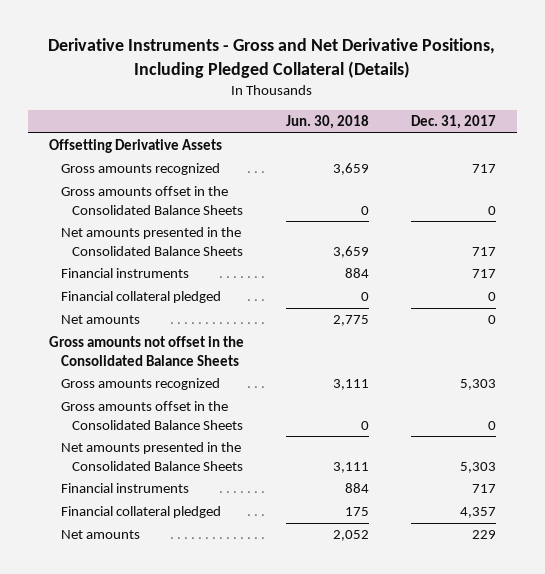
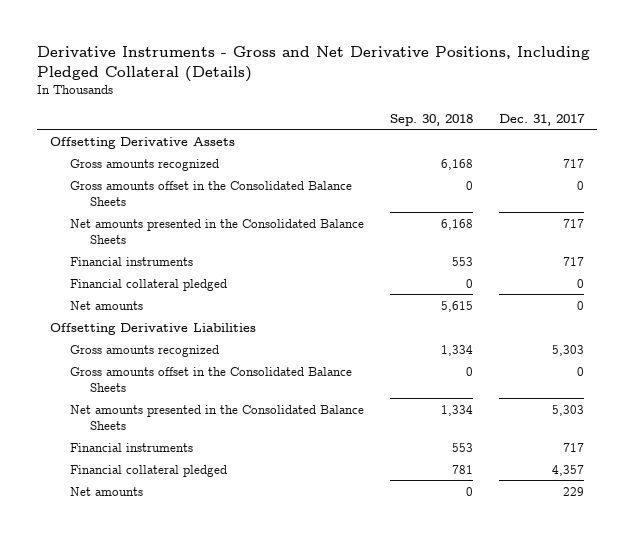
- | Jun. 30, 2018 | Dec. 31, 2017
+ | Sep. 30, 2018 | Dec. 31, 2017
- Gross amounts not offset in the Consolidated Balance Sheets
+ Offsetting Derivative Liabilities

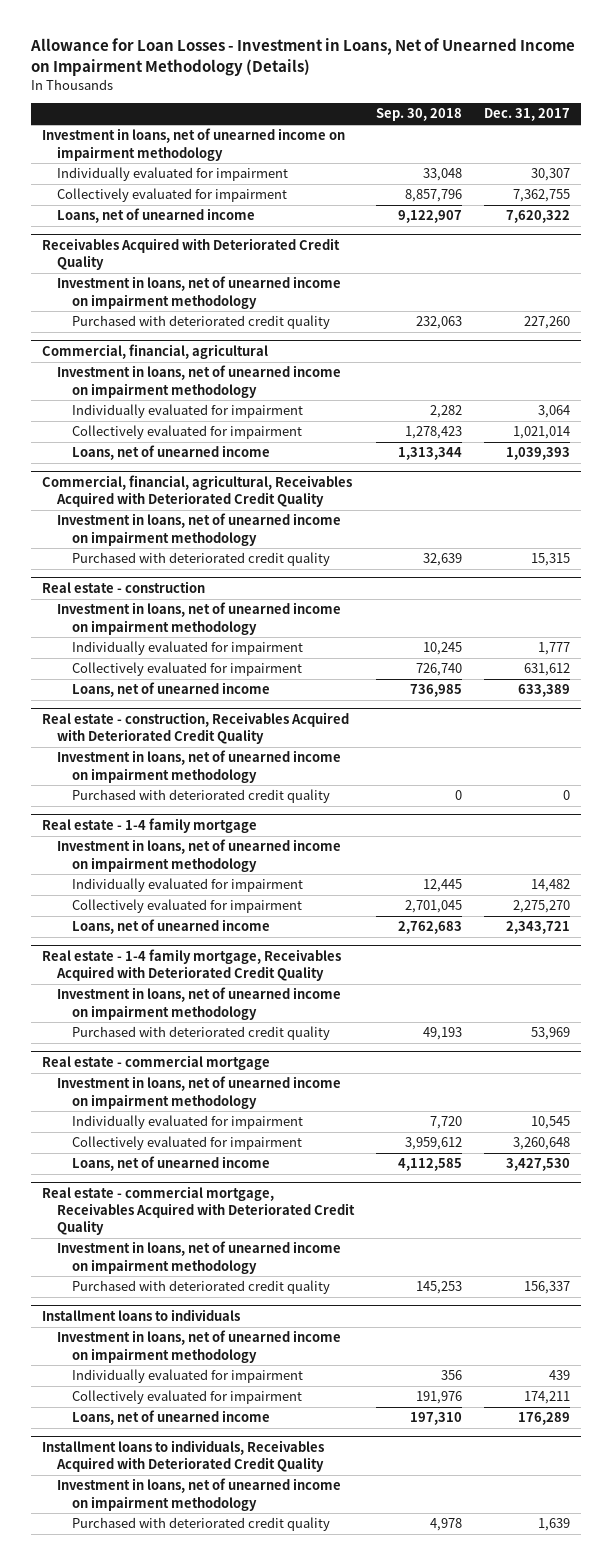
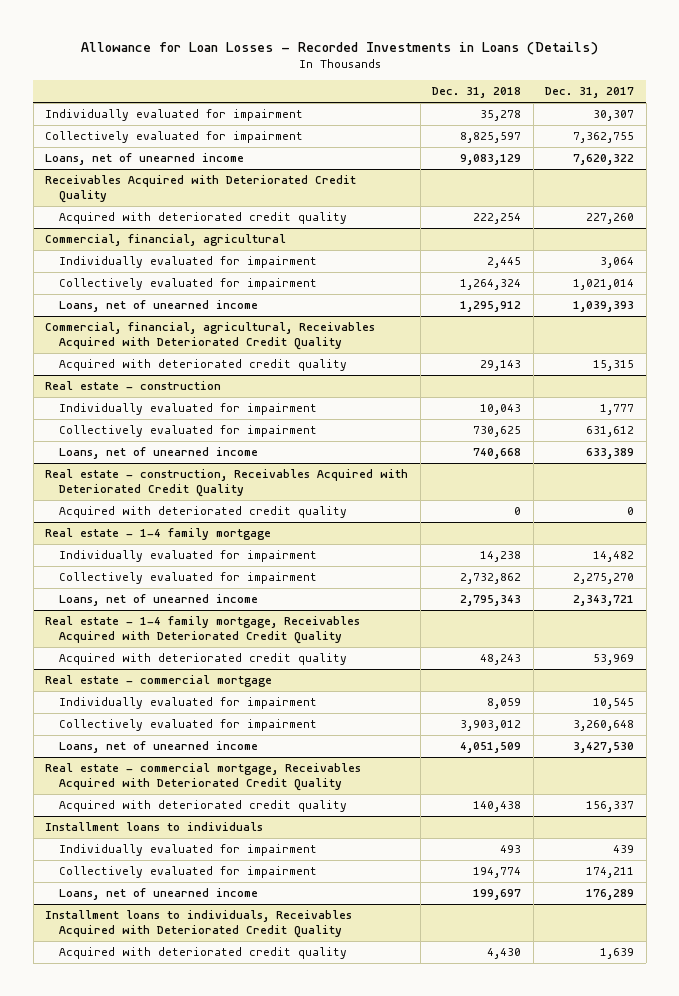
- Allowance for Loan Losses - Investment in Loans, Net of Unearned Income on Impairment Methodology (Details)
+ Allowance for Loan Losses - Recorded Investments in Loans (Details)
- | Sep. 30, 2018 | Dec. 31, 2017
+ | Dec. 31, 2018 | Dec. 31, 2017
- Investment in loans, net of unearned income on impairment methodology
@ Receivables Acquired with Deteriorated Credit Quality
- Investment in loans, net of unearned income on impairment methodology
- Purchased with deteriorated credit quality | 232,063 | 227,260
+ Acquired with deteriorated credit quality | 222,254 | 227,260
@ Commercial, financial, agricultural
- Investment in loans, net of unearned income on impairment methodology
@ Commercial, financial, agricultural, Receivables Acquired with Deteriorated Credit Quality
- Investment in loans, net of unearned income on impairment methodology
- Purchased with deteriorated credit quality | 32,639 | 15,315
+ Acquired with deteriorated credit quality | 29,143 | 15,315
@ Real estate - construction
- Investment in loans, net of unearned income on impairment methodology
@ Real estate - construction, Receivables Acquired with Deteriorated Credit Quality
- Investment in loans, net of unearned income on impairment methodology
- Purchased with deteriorated credit quality | 0 | 0
+ Acquired with deteriorated credit quality | 0 | 0
@ Real estate - 1-4 family mortgage
- Investment in loans, net of unearned income on impairment methodology
@ Real estate - 1-4 family mortgage, Receivables Acquired with Deteriorated Credit Quality
- Investment in loans, net of unearned income on impairment methodology
- Purchased with deteriorated credit quality | 49,193 | 53,969
+ Acquired with deteriorated credit quality | 48,243 | 53,969
@ Real estate - commercial mortgage
- Investment in loans, net of unearned income on impairment methodology
@ Real estate - commercial mortgage, Receivables Acquired with Deteriorated Credit Quality
- Investment in loans, net of unearned income on impairment methodology
- Purchased with deteriorated credit quality | 145,253 | 156,337
+ Acquired with deteriorated credit quality | 140,438 | 156,337
@ Installment loans to individuals
- Investment in loans, net of unearned income on impairment methodology
@ Installment loans to individuals, Receivables Acquired with Deteriorated Credit Quality
- Investment in loans, net of unearned income on impairment methodology
- Purchased with deteriorated credit quality | 4,978 | 1,639
+ Acquired with deteriorated credit quality | 4,430 | 1,639

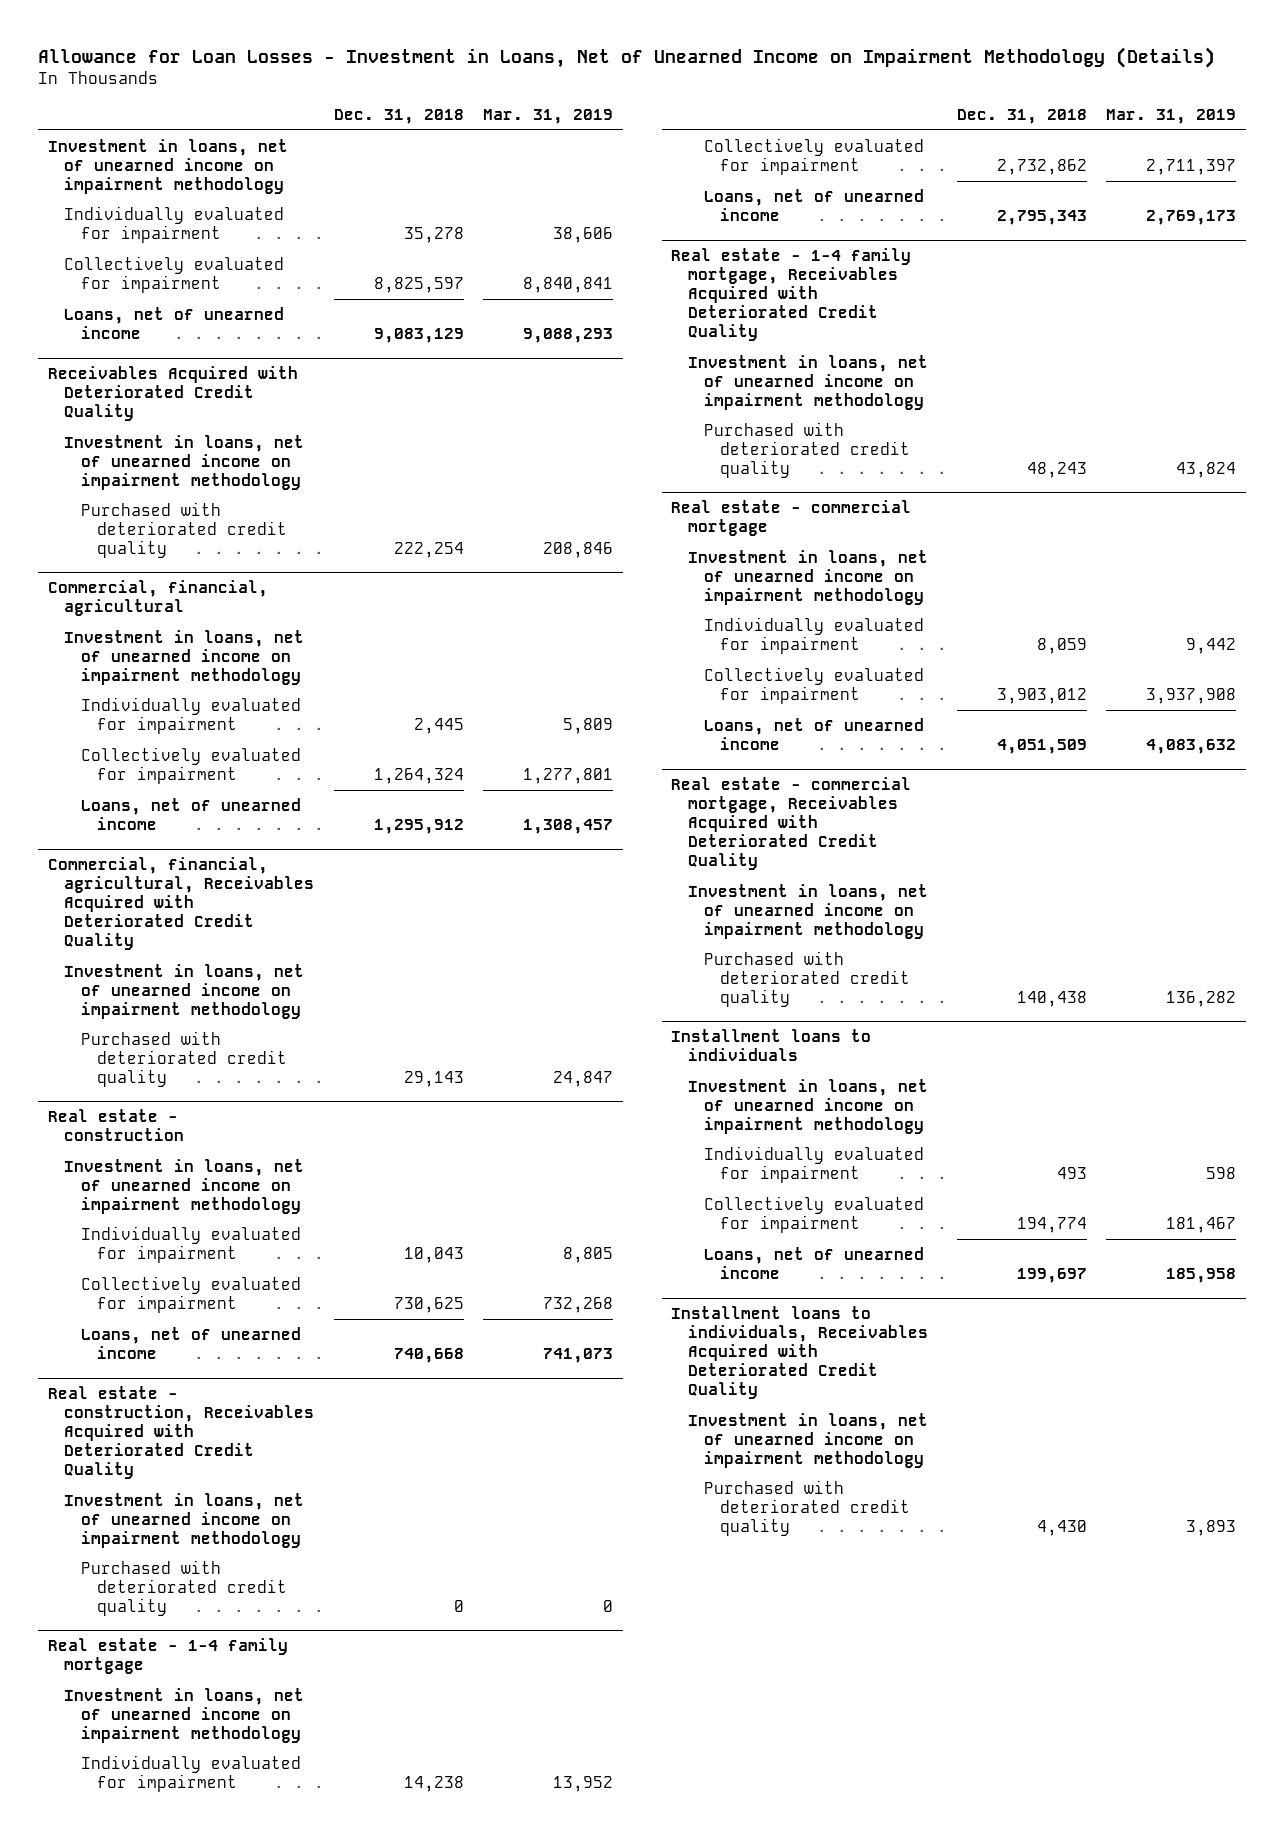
- Allowance for Loan Losses - Recorded Investments in Loans (Details)
+ Allowance for Loan Losses - Investment in Loans, Net of Unearned Income on Impairment Methodology (Details)
- | Dec. 31, 2018 | Dec. 31, 2017
+ | Dec. 31, 2018 | Mar. 31, 2019
+ Investment in loans, net of unearned income on impairment methodology
@ Receivables Acquired with Deteriorated Credit Quality
- Acquired with deteriorated credit quality | 222,254 | 227,260
+ Investment in loans, net of unearned income on impairment methodology
+ Purchased with deteriorated credit quality | 222,254 | 208,846
@ Commercial, financial, agricultural
+ Investment in loans, net of unearned income on impairment methodology
@ Commercial, financial, agricultural, Receivables Acquired with Deteriorated Credit Quality
- Acquired with deteriorated credit quality | 29,143 | 15,315
+ Investment in loans, net of unearned income on impairment methodology
+ Purchased with deteriorated credit quality | 29,143 | 24,847
@ Real estate - construction
+ Investment in loans, net of unearned income on impairment methodology
@ Real estate - construction, Receivables Acquired with Deteriorated Credit Quality
- Acquired with deteriorated credit quality | 0 | 0
+ Investment in loans, net of unearned income on impairment methodology
+ Purchased with deteriorated credit quality | 0 | 0
@ Real estate - 1-4 family mortgage
+ Investment in loans, net of unearned income on impairment methodology
@ Real estate - 1-4 family mortgage, Receivables Acquired with Deteriorated Credit Quality
- Acquired with deteriorated credit quality | 48,243 | 53,969
+ Investment in loans, net of unearned income on impairment methodology
+ Purchased with deteriorated credit quality | 48,243 | 43,824
@ Real estate - commercial mortgage
+ Investment in loans, net of unearned income on impairment methodology
@ Real estate - commercial mortgage, Receivables Acquired with Deteriorated Credit Quality
- Acquired with deteriorated credit quality | 140,438 | 156,337
+ Investment in loans, net of unearned income on impairment methodology
+ Purchased with deteriorated credit quality | 140,438 | 136,282
@ Installment loans to individuals
+ Investment in loans, net of unearned income on impairment methodology
@ Installment loans to individuals, Receivables Acquired with Deteriorated Credit Quality
- Acquired with deteriorated credit quality | 4,430 | 1,639
+ Investment in loans, net of unearned income on impairment methodology
+ Purchased with deteriorated credit quality | 4,430 | 3,893

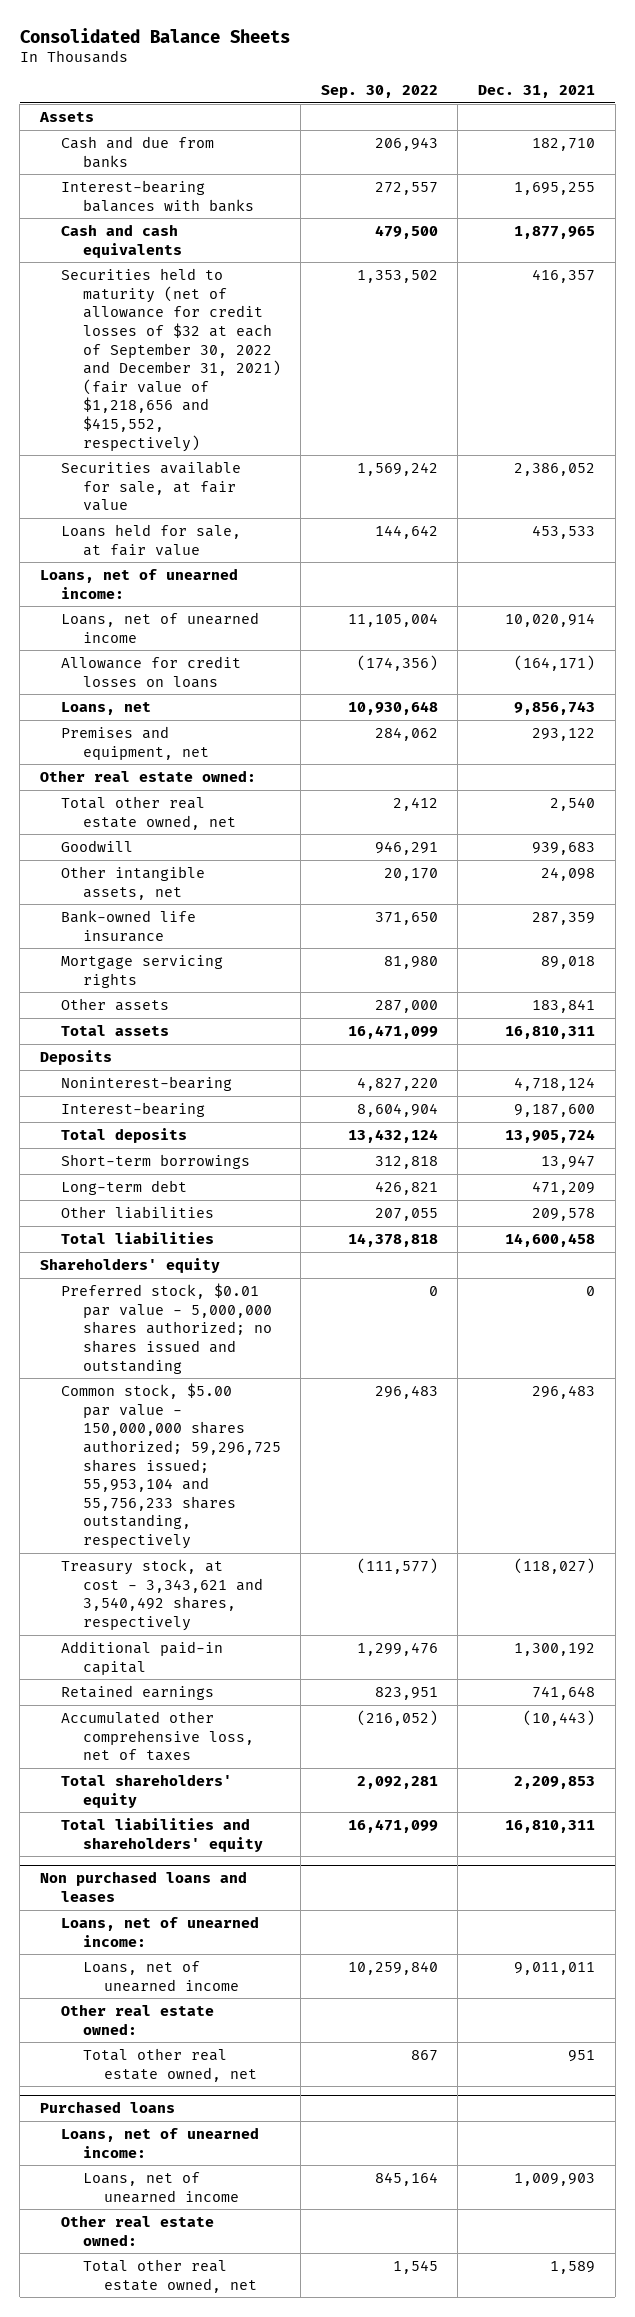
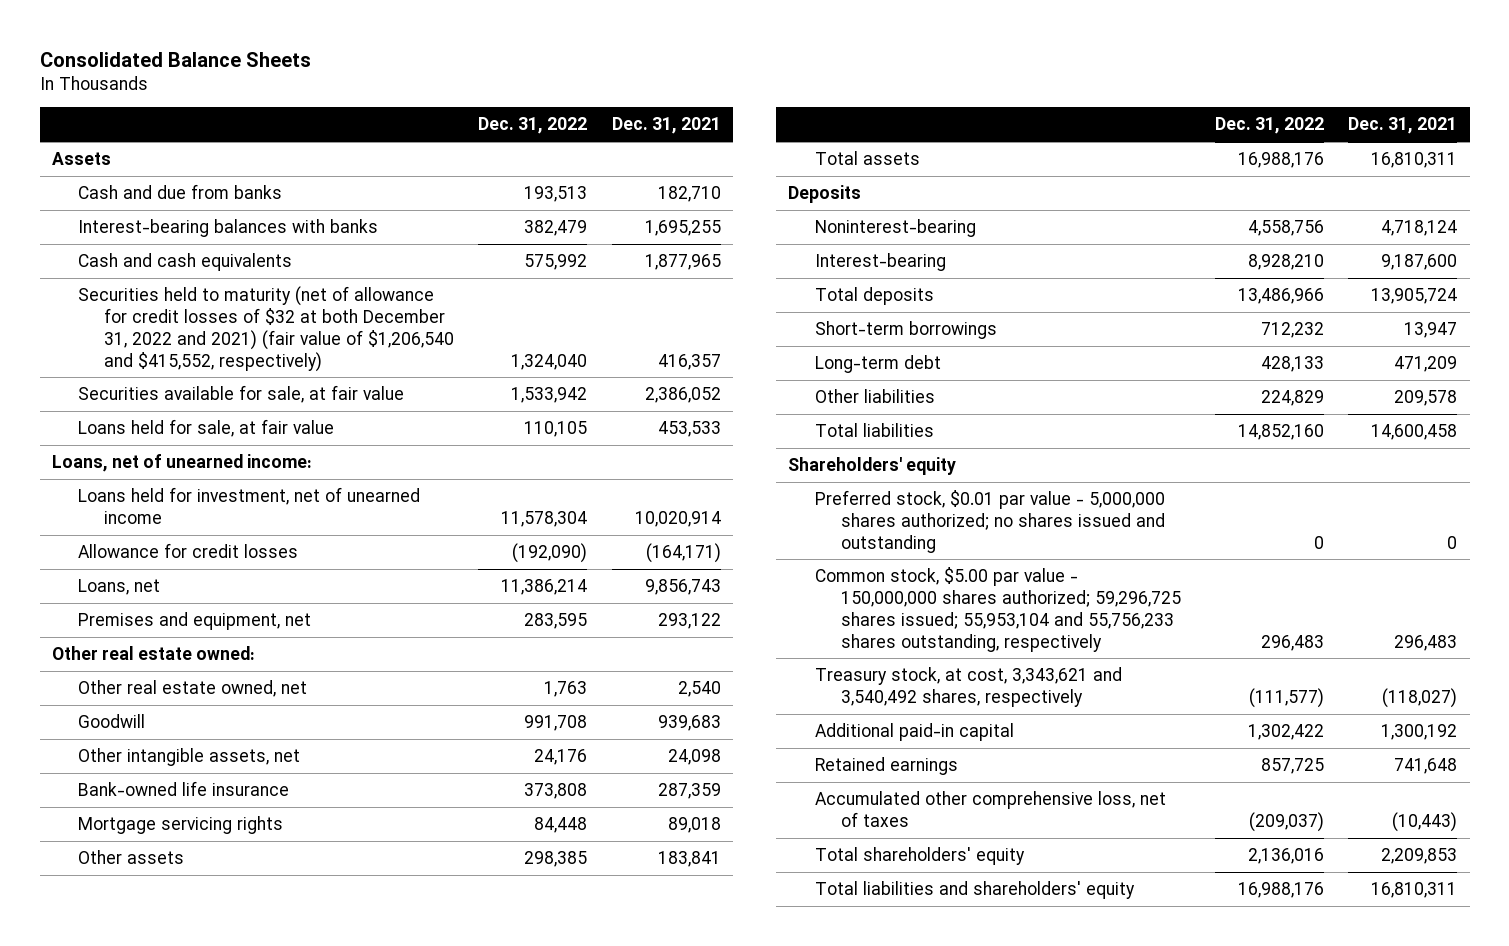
- | Sep. 30, 2022 | Dec. 31, 2021
+ | Dec. 31, 2022 | Dec. 31, 2021
- Securities held to maturity (net of allowance for credit losses of $32 at each of September 30, 2022 and December 31, 2021) (fair value of $1,218,656 and $415,552, respectively) | 1,353,502 | 416,357
+ Securities held to maturity (net of allowance for credit losses of $32 at both December 31, 2022 and 2021) (fair value of $1,206,540 and $415,552, respectively) | 1,324,040 | 416,357
- Loans, net of unearned income | 11,105,004 | 10,020,914
- Allowance for credit losses on loans | (174,356) | (164,171)
+ Loans held for investment, net of unearned income | 11,578,304 | 10,020,914
+ Allowance for credit losses | (192,090) | (164,171)
- Total other real estate owned, net | 2,412 | 2,540
+ Other real estate owned, net | 1,763 | 2,540
- Treasury stock, at cost - 3,343,621 and 3,540,492 shares, respectively | (111,577) | (118,027)
+ Treasury stock, at cost, 3,343,621 and 3,540,492 shares, respectively | (111,577) | (118,027)
- Non purchased loans and leases
- Loans, net of unearned income:
- Loans, net of unearned income | 10,259,840 | 9,011,011
- Other real estate owned:
- Total other real estate owned, net | 867 | 951
- Purchased loans
- Loans, net of unearned income:
- Loans, net of unearned income | 845,164 | 1,009,903
- Other real estate owned:
- Total other real estate owned, net | 1,545 | 1,589

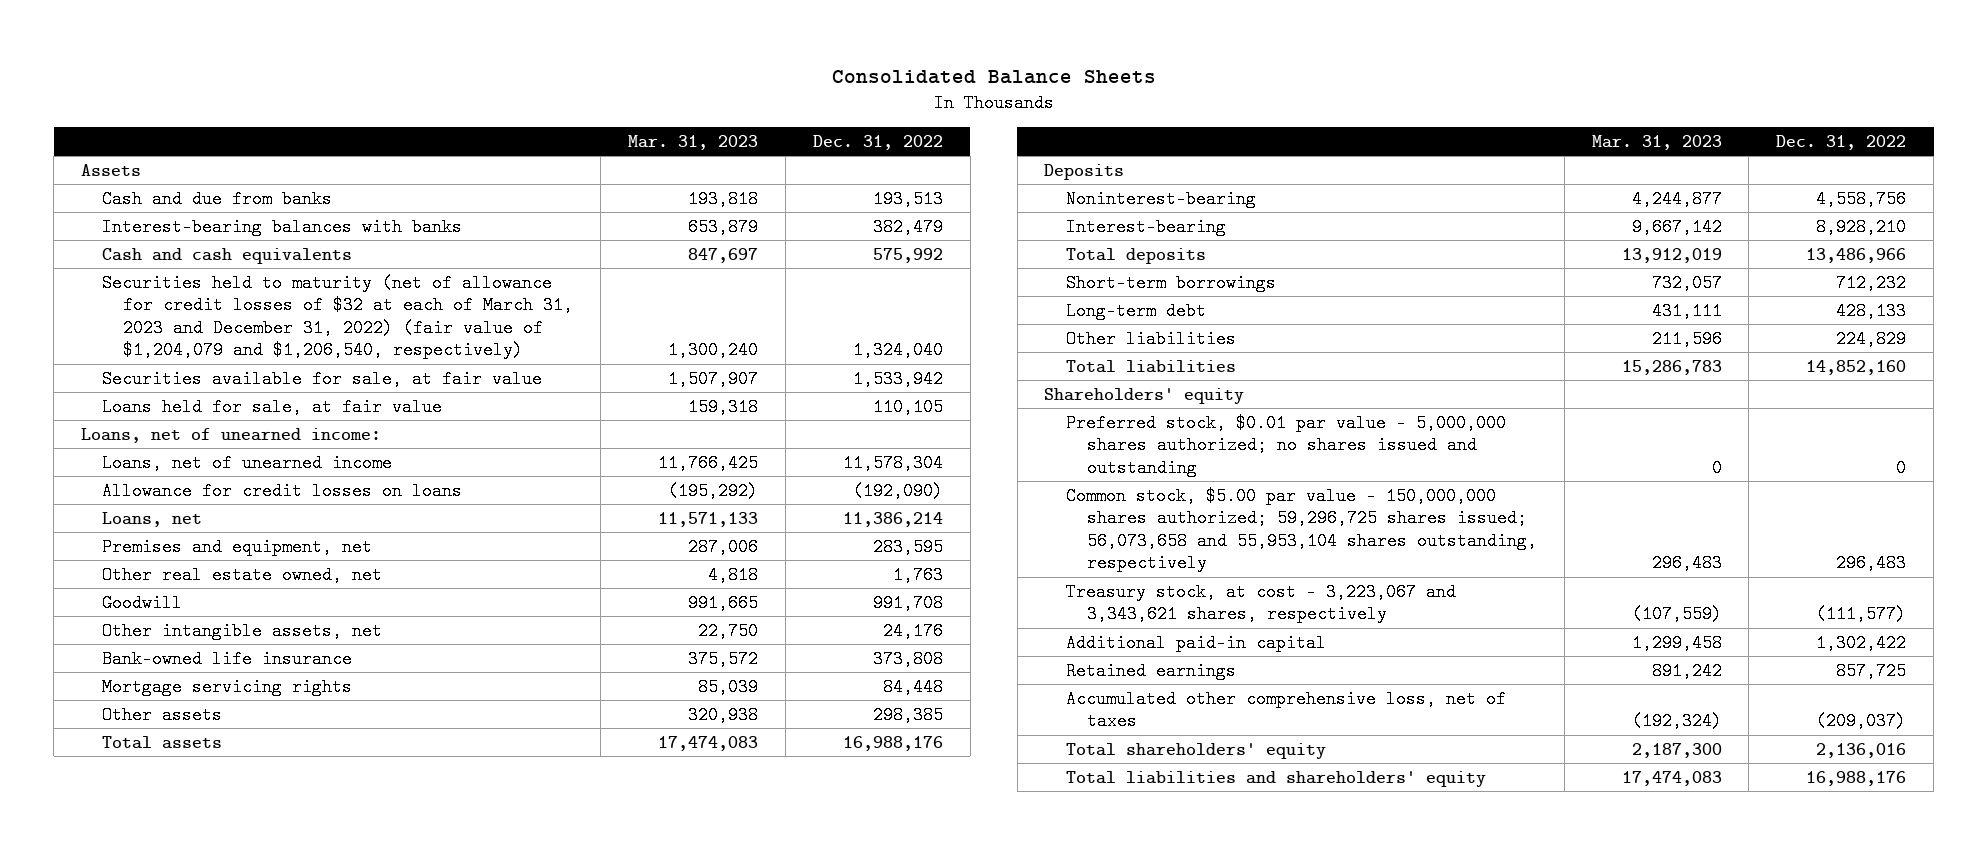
- | Dec. 31, 2022 | Dec. 31, 2021
+ | Mar. 31, 2023 | Dec. 31, 2022
- Securities held to maturity (net of allowance for credit losses of $32 at both December 31, 2022 and 2021) (fair value of $1,206,540 and $415,552, respectively) | 1,324,040 | 416,357
+ Securities held to maturity (net of allowance for credit losses of $32 at each of March 31, 2023 and December 31, 2022) (fair value of $1,204,079 and $1,206,540, respectively) | 1,300,240 | 1,324,040
- Loans held for investment, net of unearned income | 11,578,304 | 10,020,914
- Allowance for credit losses | (192,090) | (164,171)
+ Loans, net of unearned income | 11,766,425 | 11,578,304
+ Allowance for credit losses on loans | (195,292) | (192,090)
- Other real estate owned:
- Common stock, $5.00 par value - 150,000,000 shares authorized; 59,296,725 shares issued; 55,953,104 and 55,756,233 shares outstanding, respectively | 296,483 | 296,483
- Treasury stock, at cost, 3,343,621 and 3,540,492 shares, respectively | (111,577) | (118,027)
+ Common stock, $5.00 par value - 150,000,000 shares authorized; 59,296,725 shares issued; 56,073,658 and 55,953,104 shares outstanding, respectively | 296,483 | 296,483
+ Treasury stock, at cost - 3,223,067 and 3,343,621 shares, respectively | (107,559) | (111,577)

